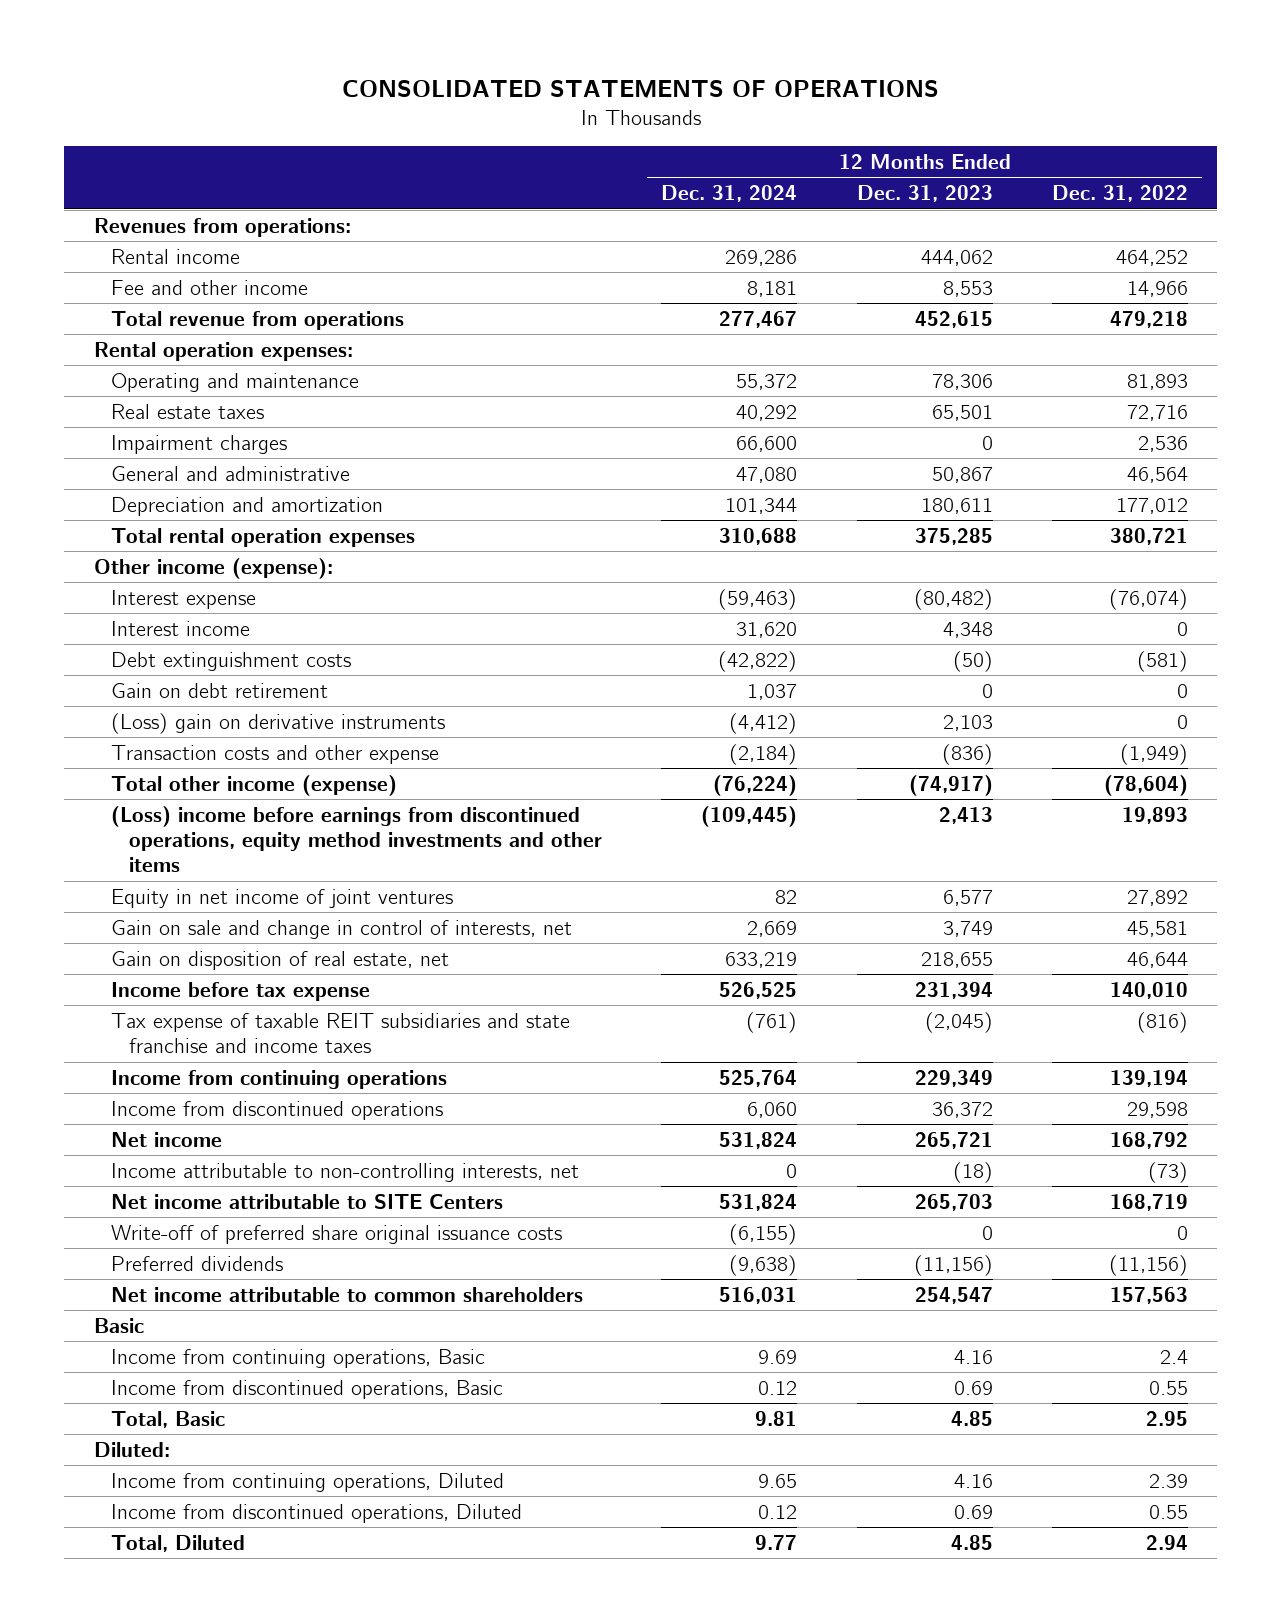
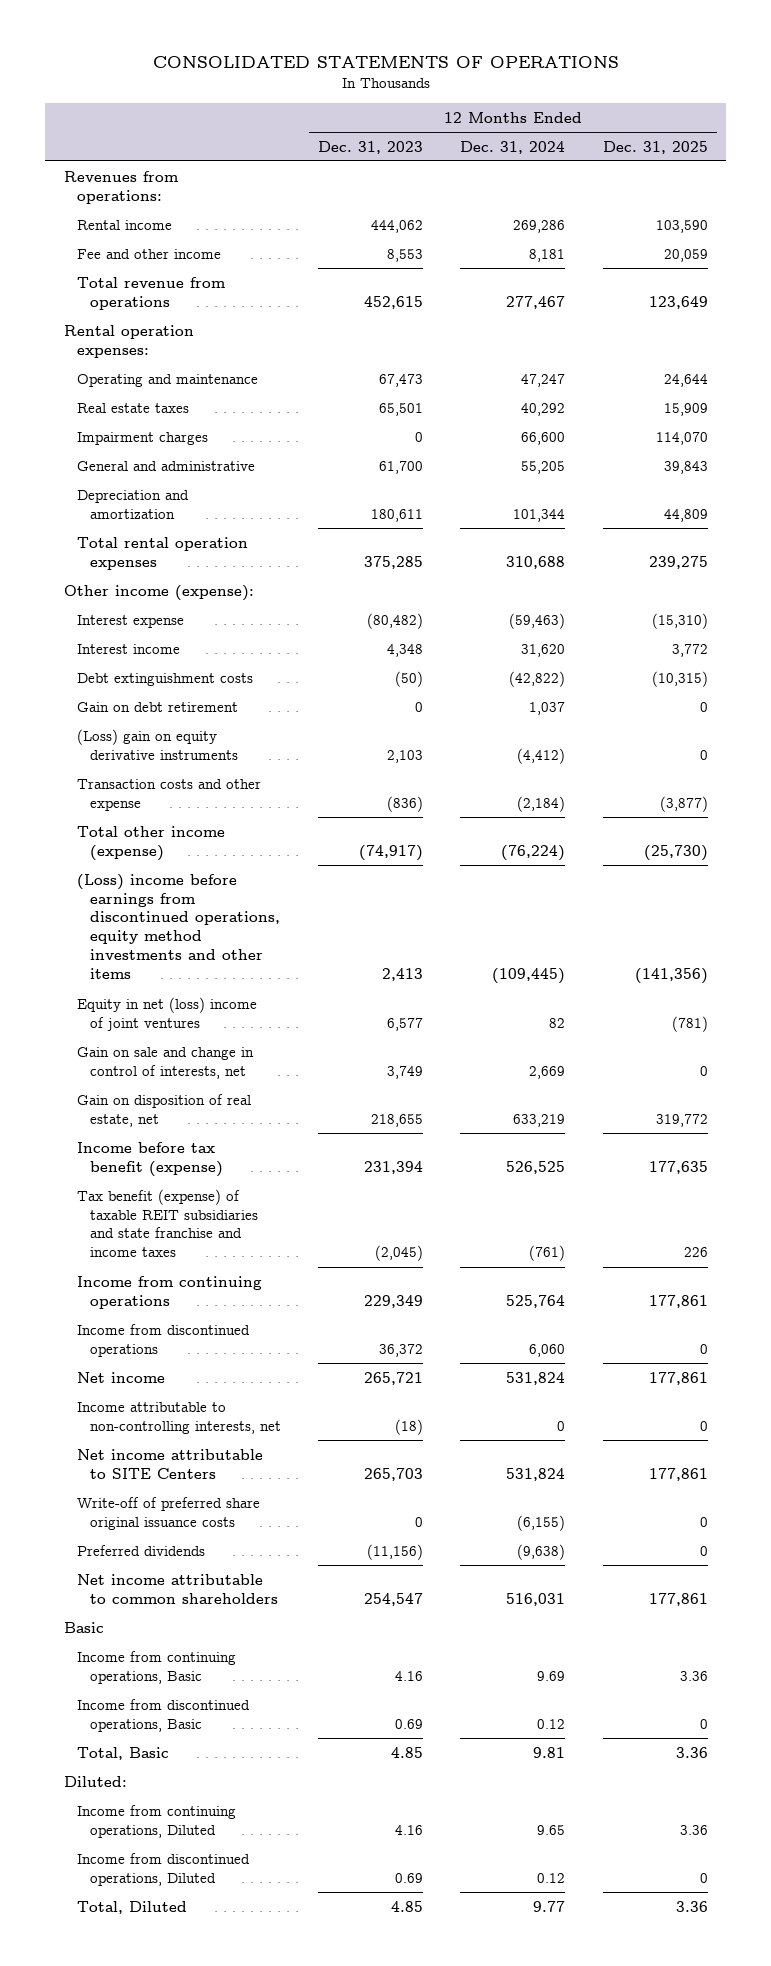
- | 12 Months Ended Dec. 31, 2024 | 12 Months Ended Dec. 31, 2023 | 12 Months Ended Dec. 31, 2022
+ | 12 Months Ended Dec. 31, 2023 | 12 Months Ended Dec. 31, 2024 | 12 Months Ended Dec. 31, 2025
- Operating and maintenance | 55,372 | 78,306 | 81,893
+ Operating and maintenance | 67,473 | 47,247 | 24,644
- General and administrative | 47,080 | 50,867 | 46,564
+ General and administrative | 61,700 | 55,205 | 39,843
- (Loss) gain on derivative instruments | (4,412) | 2,103 | 0
+ (Loss) gain on equity derivative instruments | 2,103 | (4,412) | 0
- Equity in net income of joint ventures | 82 | 6,577 | 27,892
+ Equity in net (loss) income of joint ventures | 6,577 | 82 | (781)
- Income before tax expense | 526,525 | 231,394 | 140,010
- Tax expense of taxable REIT subsidiaries and state franchise and income taxes | (761) | (2,045) | (816)
+ Income before tax benefit (expense) | 231,394 | 526,525 | 177,635
+ Tax benefit (expense) of taxable REIT subsidiaries and state franchise and income taxes | (2,045) | (761) | 226

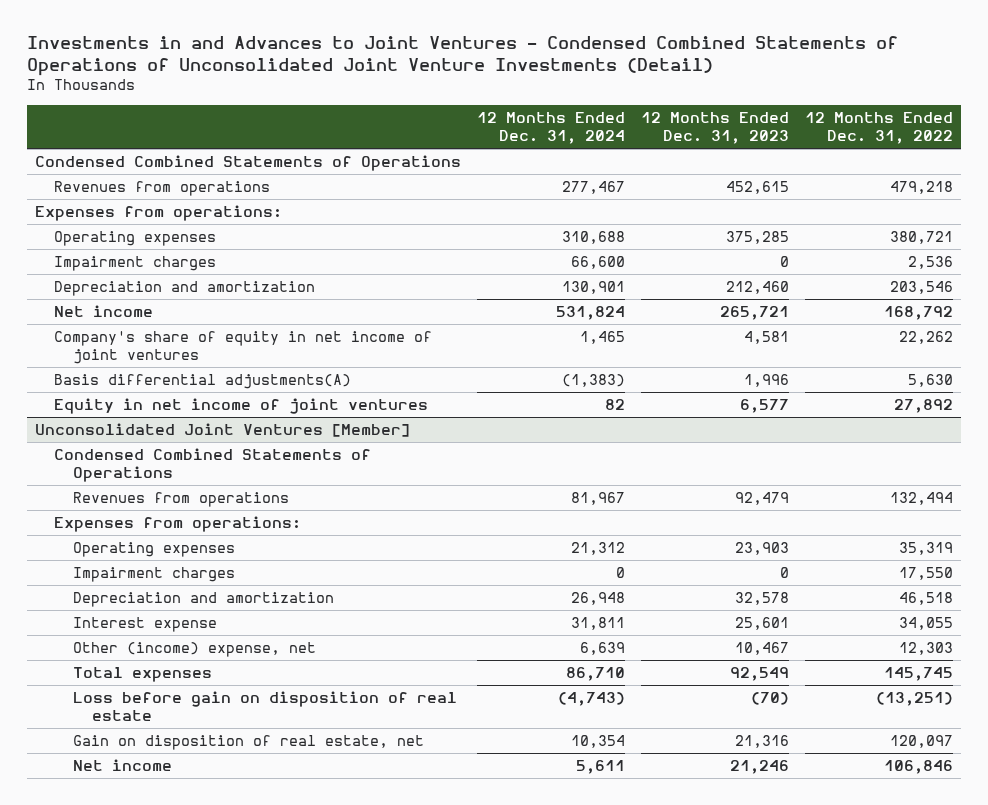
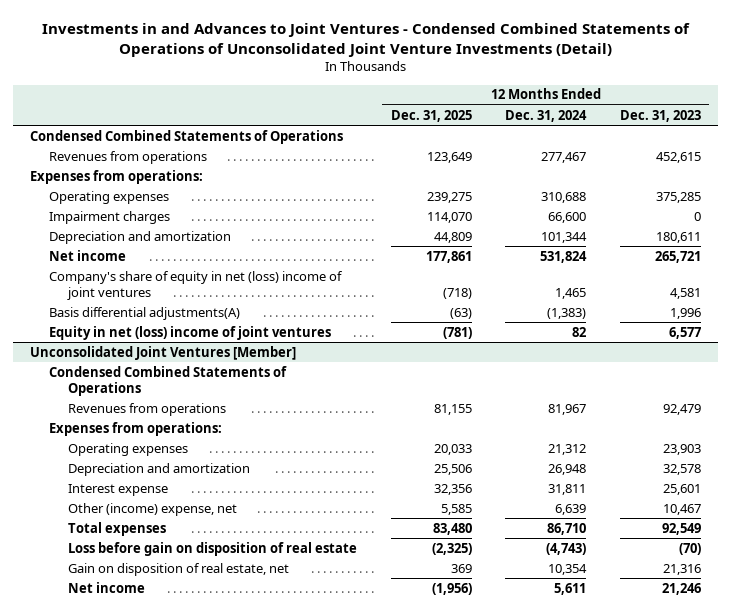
- | 12 Months Ended Dec. 31, 2024 | 12 Months Ended Dec. 31, 2023 | 12 Months Ended Dec. 31, 2022
+ | 12 Months Ended Dec. 31, 2025 | 12 Months Ended Dec. 31, 2024 | 12 Months Ended Dec. 31, 2023
- Depreciation and amortization | 130,901 | 212,460 | 203,546
+ Depreciation and amortization | 44,809 | 101,344 | 180,611
- Company's share of equity in net income of joint ventures | 1,465 | 4,581 | 22,262
+ Company's share of equity in net (loss) income of joint ventures | (718) | 1,465 | 4,581
- Equity in net income of joint ventures | 82 | 6,577 | 27,892
+ Equity in net (loss) income of joint ventures | (781) | 82 | 6,577
@ Unconsolidated Joint Ventures [Member]
- Impairment charges | 0 | 0 | 17,550

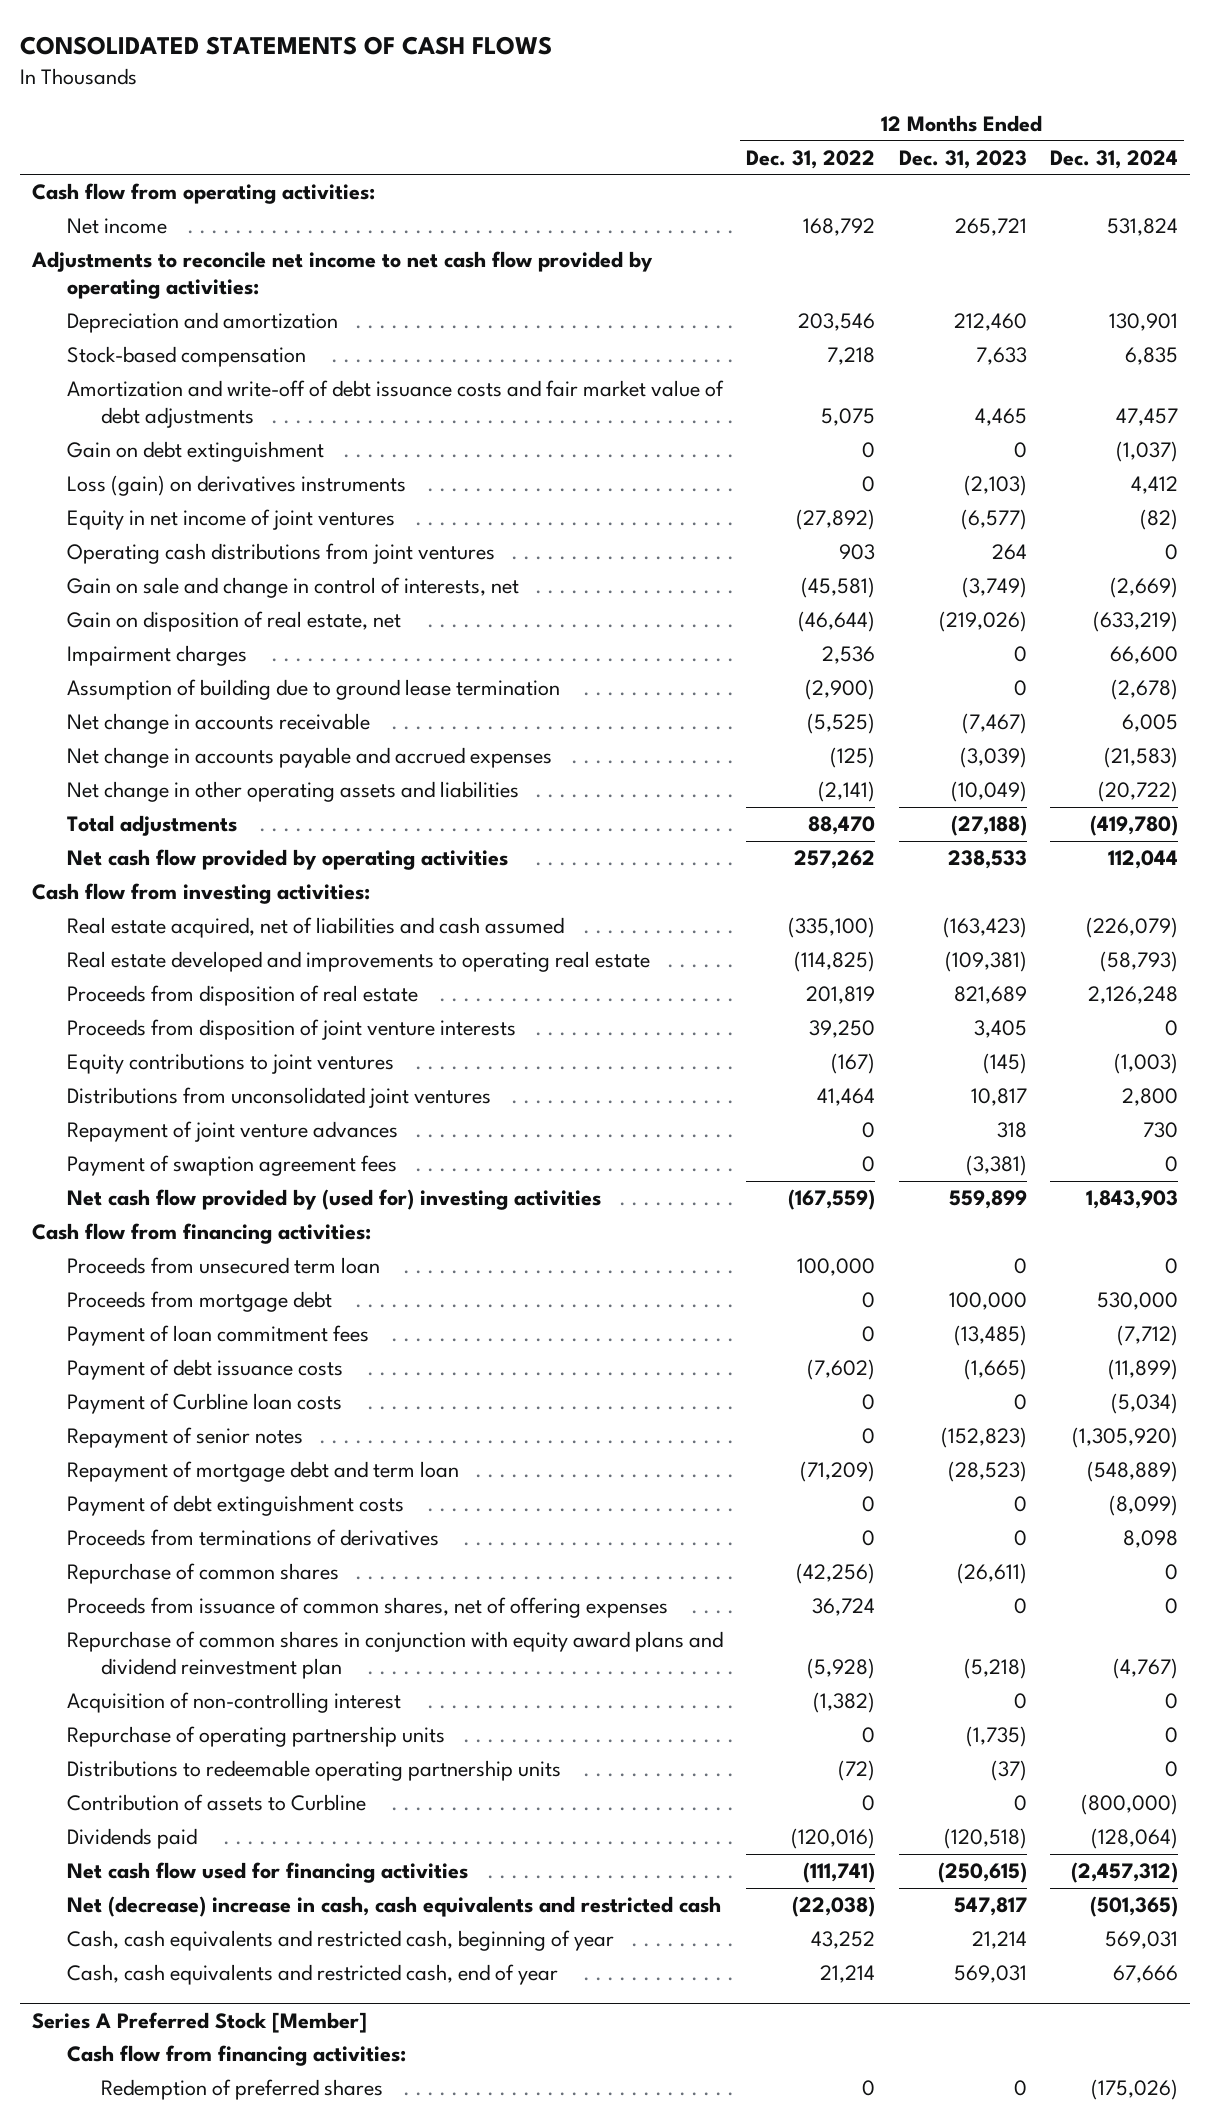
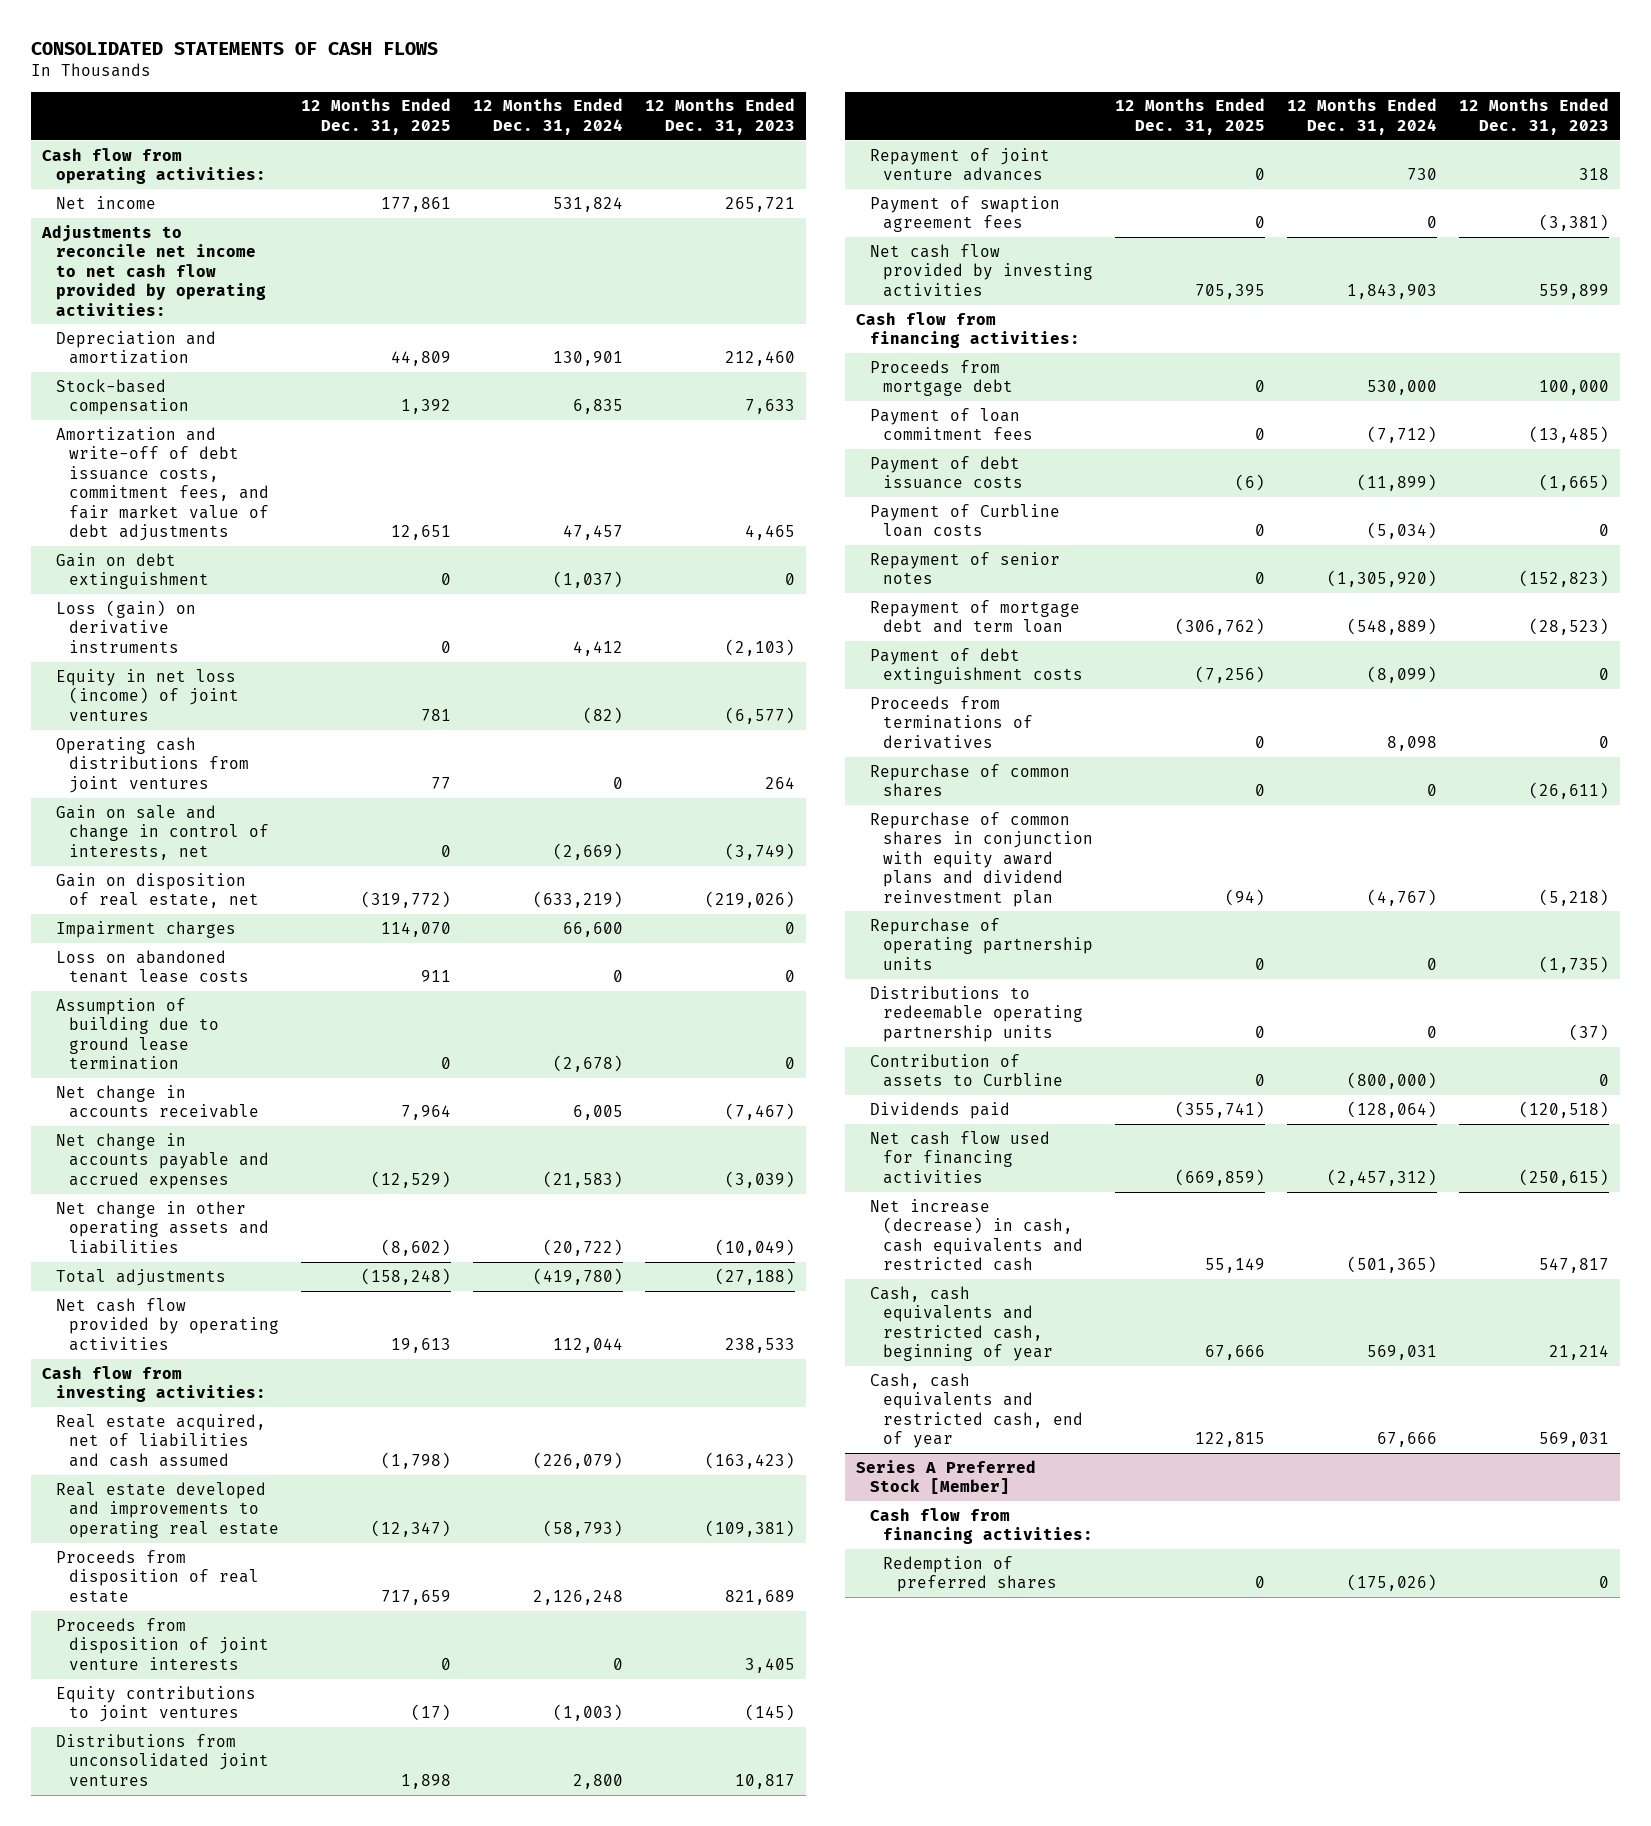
- | 12 Months Ended Dec. 31, 2022 | 12 Months Ended Dec. 31, 2023 | 12 Months Ended Dec. 31, 2024
+ | 12 Months Ended Dec. 31, 2025 | 12 Months Ended Dec. 31, 2024 | 12 Months Ended Dec. 31, 2023
- Amortization and write-off of debt issuance costs and fair market value of debt adjustments | 5,075 | 4,465 | 47,457
+ Amortization and write-off of debt issuance costs, commitment fees, and fair market value of debt adjustments | 12,651 | 47,457 | 4,465
- Loss (gain) on derivatives instruments | 0 | (2,103) | 4,412
- Equity in net income of joint ventures | (27,892) | (6,577) | (82)
+ Loss (gain) on derivative instruments | 0 | 4,412 | (2,103)
+ Equity in net loss (income) of joint ventures | 781 | (82) | (6,577)
+ Loss on abandoned tenant lease costs | 911 | 0 | 0
- Net cash flow provided by (used for) investing activities | (167,559) | 559,899 | 1,843,903
+ Net cash flow provided by investing activities | 705,395 | 1,843,903 | 559,899
- Proceeds from unsecured term loan | 100,000 | 0 | 0
- Proceeds from issuance of common shares, net of offering expenses | 36,724 | 0 | 0
- Acquisition of non-controlling interest | (1,382) | 0 | 0
- Net (decrease) increase in cash, cash equivalents and restricted cash | (22,038) | 547,817 | (501,365)
+ Net increase (decrease) in cash, cash equivalents and restricted cash | 55,149 | (501,365) | 547,817

